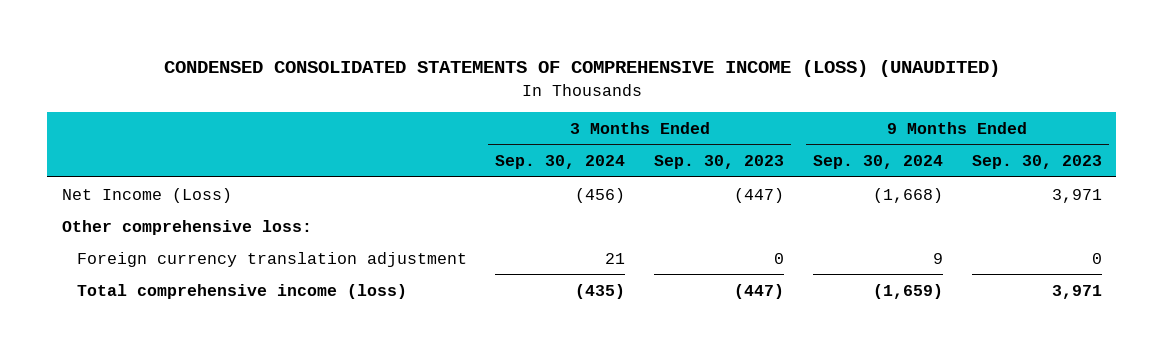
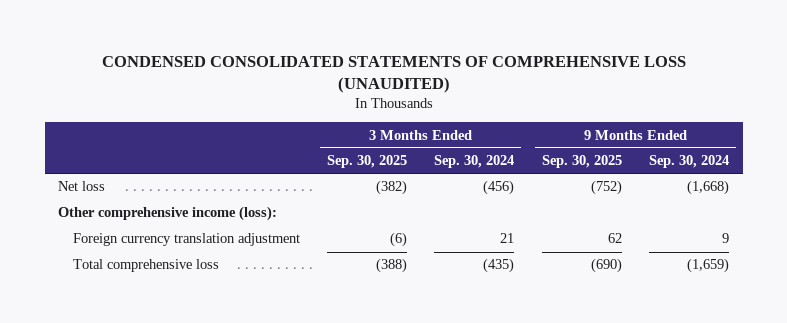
- CONDENSED CONSOLIDATED STATEMENTS OF COMPREHENSIVE INCOME (LOSS) (UNAUDITED)
+ CONDENSED CONSOLIDATED STATEMENTS OF COMPREHENSIVE LOSS (UNAUDITED)
- | 3 Months Ended Sep. 30, 2024 | 3 Months Ended Sep. 30, 2023 | 9 Months Ended Sep. 30, 2024 | 9 Months Ended Sep. 30, 2023
+ | 3 Months Ended Sep. 30, 2025 | 3 Months Ended Sep. 30, 2024 | 9 Months Ended Sep. 30, 2025 | 9 Months Ended Sep. 30, 2024
- Net Income (Loss) | (456) | (447) | (1,668) | 3,971
- Other comprehensive loss:
+ Net loss | (382) | (456) | (752) | (1,668)
+ Other comprehensive income (loss):
- Total comprehensive income (loss) | (435) | (447) | (1,659) | 3,971
+ Total comprehensive loss | (388) | (435) | (690) | (1,659)

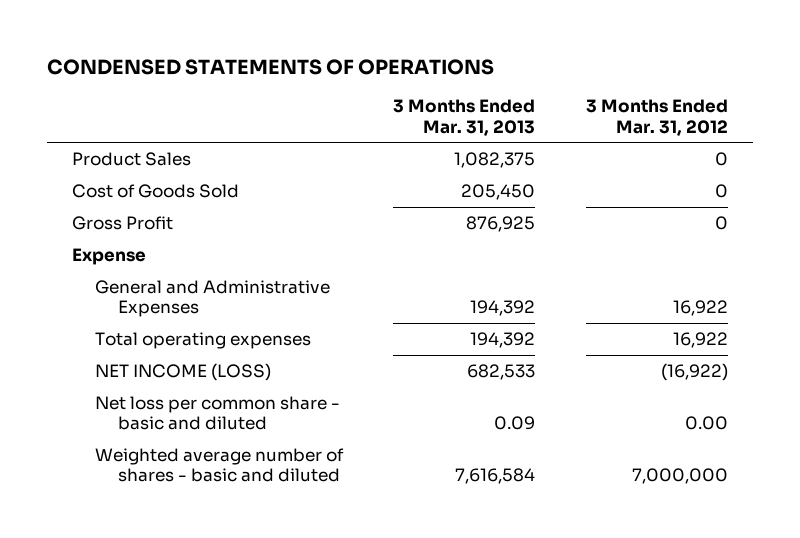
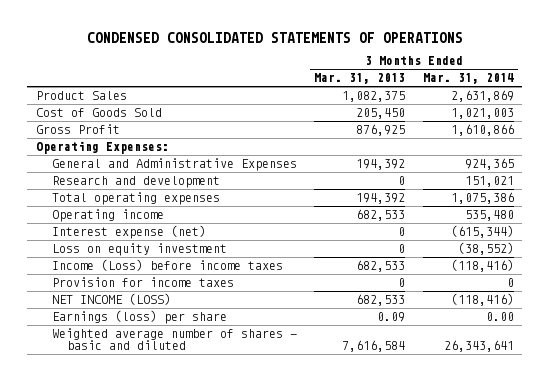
- CONDENSED STATEMENTS OF OPERATIONS
+ CONDENSED CONSOLIDATED STATEMENTS OF OPERATIONS
- | 3 Months Ended Mar. 31, 2013 | 3 Months Ended Mar. 31, 2012
+ | 3 Months Ended Mar. 31, 2013 | 3 Months Ended Mar. 31, 2014
- Expense
+ Operating Expenses:
+ Research and development | 0 | 151,021
+ Operating income | 682,533 | 535,480
+ Interest expense (net) | 0 | (615,344)
+ Loss on equity investment | 0 | (38,552)
+ Income (Loss) before income taxes | 682,533 | (118,416)
+ Provision for income taxes | 0 | 0
- Net loss per common share - basic and diluted | 0.09 | 0.00
+ Earnings (loss) per share | 0.09 | 0.00

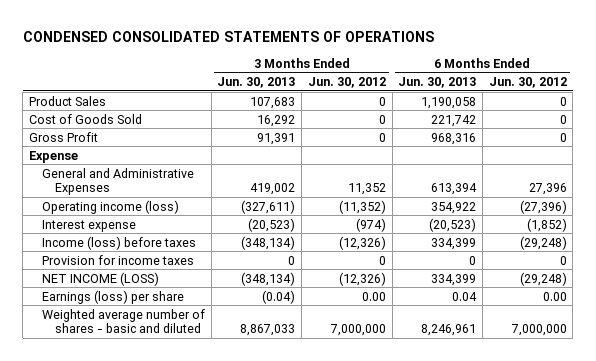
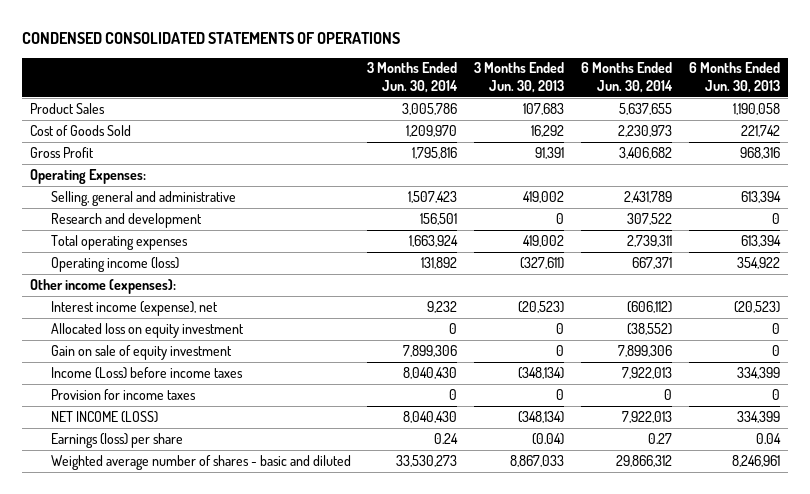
- | 3 Months Ended Jun. 30, 2013 | 3 Months Ended Jun. 30, 2012 | 6 Months Ended Jun. 30, 2013 | 6 Months Ended Jun. 30, 2012
+ | 3 Months Ended Jun. 30, 2014 | 3 Months Ended Jun. 30, 2013 | 6 Months Ended Jun. 30, 2014 | 6 Months Ended Jun. 30, 2013
- Expense
- General and Administrative Expenses | 419,002 | 11,352 | 613,394 | 27,396
+ Operating Expenses:
+ Selling, general and administrative | 1,507,423 | 419,002 | 2,431,789 | 613,394
+ Research and development | 156,501 | 0 | 307,522 | 0
+ Total operating expenses | 1,663,924 | 419,002 | 2,739,311 | 613,394
- Interest expense | (20,523) | (974) | (20,523) | (1,852)
- Income (loss) before taxes | (348,134) | (12,326) | 334,399 | (29,248)
+ Other income (expenses):
+ Interest income (expense), net | 9,232 | (20,523) | (606,112) | (20,523)
+ Allocated loss on equity investment | 0 | 0 | (38,552) | 0
+ Gain on sale of equity investment | 7,899,306 | 0 | 7,899,306 | 0
+ Income (Loss) before income taxes | 8,040,430 | (348,134) | 7,922,013 | 334,399

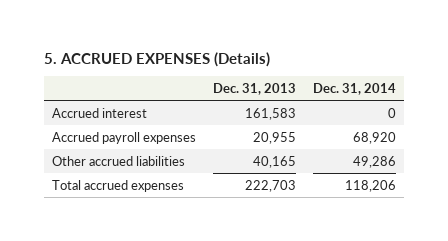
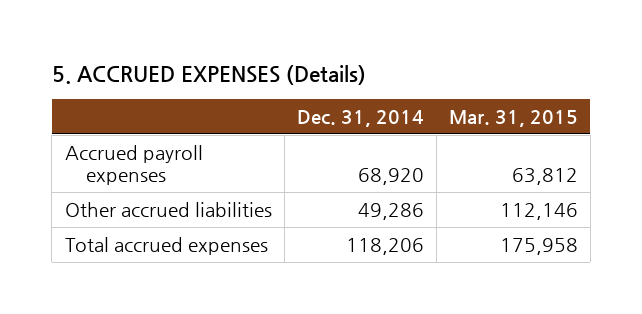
- | Dec. 31, 2013 | Dec. 31, 2014
+ | Dec. 31, 2014 | Mar. 31, 2015
- Accrued interest | 161,583 | 0

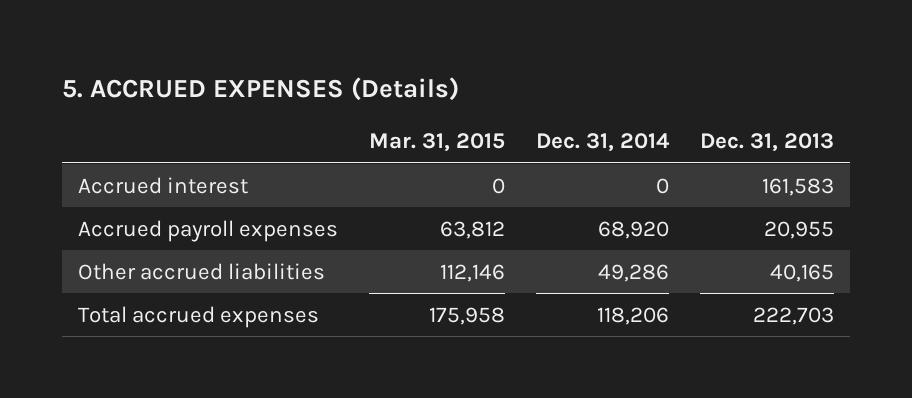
- | Dec. 31, 2014 | Mar. 31, 2015
+ | Mar. 31, 2015 | Dec. 31, 2014 | Dec. 31, 2013
+ Accrued interest | 0 | 0 | 161,583

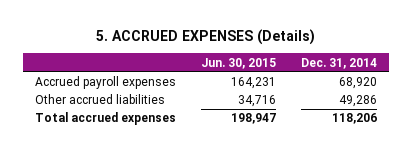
- | Mar. 31, 2015 | Dec. 31, 2014 | Dec. 31, 2013
+ | Jun. 30, 2015 | Dec. 31, 2014
- Accrued interest | 0 | 0 | 161,583

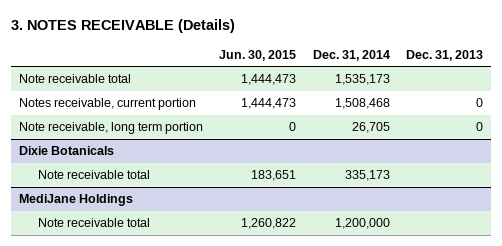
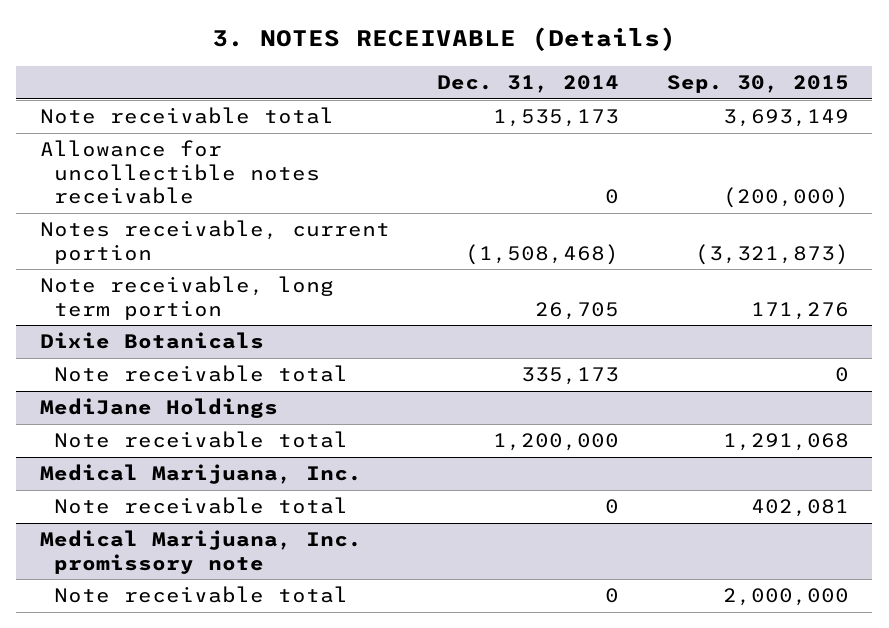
- | Jun. 30, 2015 | Dec. 31, 2014 | Dec. 31, 2013
+ | Dec. 31, 2014 | Sep. 30, 2015
- Notes receivable, current portion | 1,444,473 | 1,508,468 | 0
+ Allowance for uncollectible notes receivable | 0 | (200,000)
+ Notes receivable, current portion | (1,508,468) | (3,321,873)
+ Medical Marijuana, Inc.
+ Note receivable total | 0 | 402,081
+ Medical Marijuana, Inc. promissory note
+ Note receivable total | 0 | 2,000,000

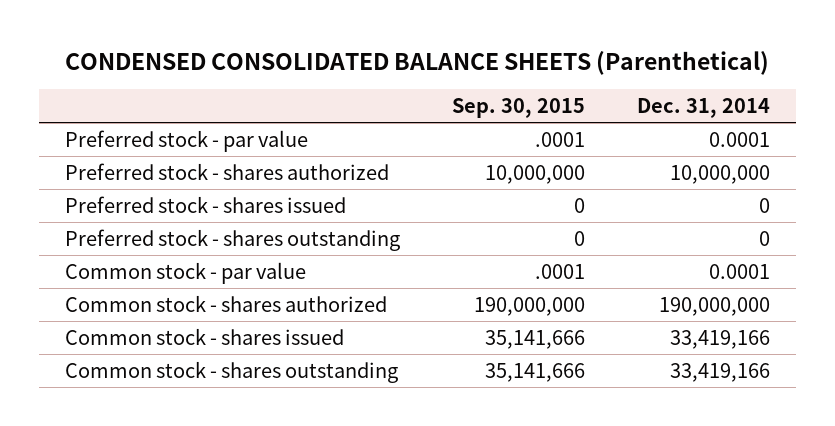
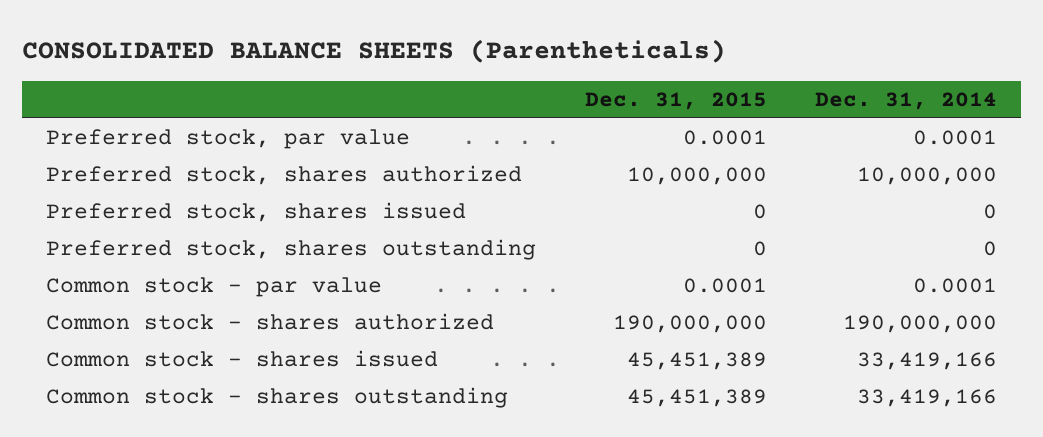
- CONDENSED CONSOLIDATED BALANCE SHEETS (Parenthetical)
+ CONSOLIDATED BALANCE SHEETS (Parentheticals)
- | Sep. 30, 2015 | Dec. 31, 2014
+ | Dec. 31, 2015 | Dec. 31, 2014
- Preferred stock - par value | .0001 | 0.0001
- Preferred stock - shares authorized | 10,000,000 | 10,000,000
- Preferred stock - shares issued | 0 | 0
- Preferred stock - shares outstanding | 0 | 0
+ Preferred stock, par value | 0.0001 | 0.0001
+ Preferred stock, shares authorized | 10,000,000 | 10,000,000
+ Preferred stock, shares issued | 0 | 0
+ Preferred stock, shares outstanding | 0 | 0

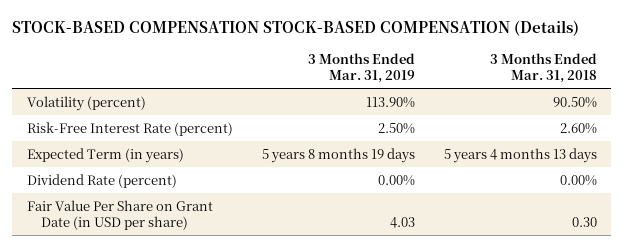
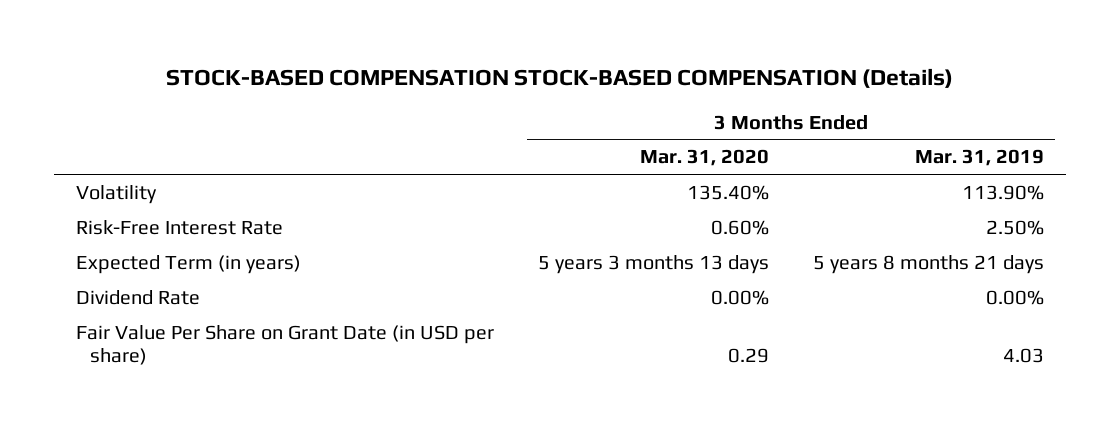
- | 3 Months Ended Mar. 31, 2019 | 3 Months Ended Mar. 31, 2018
+ | 3 Months Ended Mar. 31, 2020 | 3 Months Ended Mar. 31, 2019
- Volatility (percent) | 113.90% | 90.50%
- Risk-Free Interest Rate (percent) | 2.50% | 2.60%
- Expected Term (in years) | 5 years 8 months 19 days | 5 years 4 months 13 days
- Dividend Rate (percent) | 0.00% | 0.00%
+ Volatility | 135.40% | 113.90%
+ Risk-Free Interest Rate | 0.60% | 2.50%
+ Expected Term (in years) | 5 years 3 months 13 days | 5 years 8 months 21 days
+ Dividend Rate | 0.00% | 0.00%

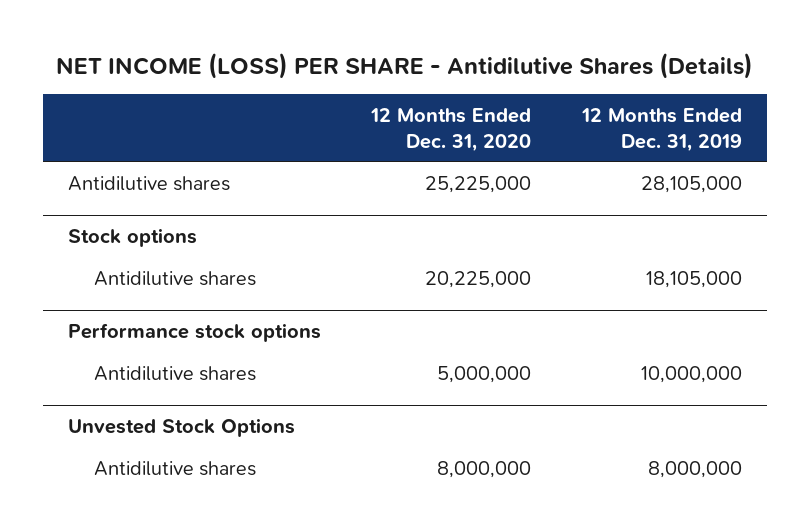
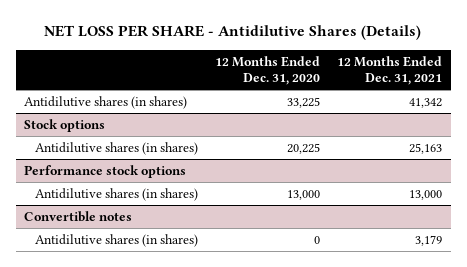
- NET INCOME (LOSS) PER SHARE - Antidilutive Shares (Details)
+ NET LOSS PER SHARE - Antidilutive Shares (Details)
- | 12 Months Ended Dec. 31, 2020 | 12 Months Ended Dec. 31, 2019
+ | 12 Months Ended Dec. 31, 2020 | 12 Months Ended Dec. 31, 2021
- Antidilutive shares | 25,225,000 | 28,105,000
+ Antidilutive shares (in shares) | 33,225 | 41,342
@ Stock options
- Antidilutive shares | 20,225,000 | 18,105,000
+ Antidilutive shares (in shares) | 20,225 | 25,163
@ Performance stock options
- Antidilutive shares | 5,000,000 | 10,000,000
- Unvested Stock Options
- Antidilutive shares | 8,000,000 | 8,000,000
@ Performance stock options
+ Antidilutive shares (in shares) | 13,000 | 13,000
+ Convertible notes
+ Antidilutive shares (in shares) | 0 | 3,179

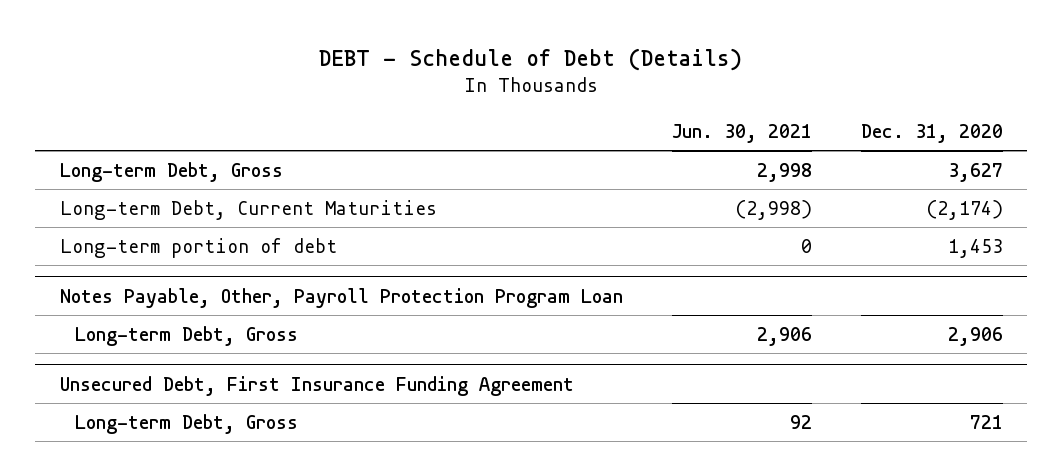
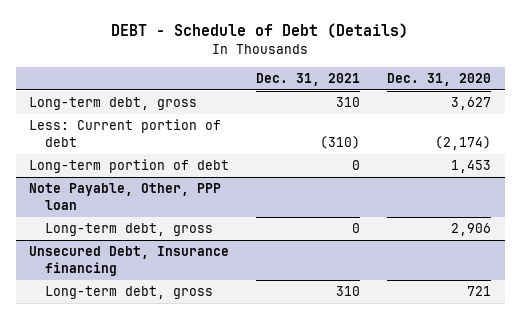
- | Jun. 30, 2021 | Dec. 31, 2020
+ | Dec. 31, 2021 | Dec. 31, 2020
- Long-term Debt, Gross | 2,998 | 3,627
- Long-term Debt, Current Maturities | (2,998) | (2,174)
+ Long-term debt, gross | 310 | 3,627
+ Less: Current portion of debt | (310) | (2,174)
- Notes Payable, Other, Payroll Protection Program Loan
- Long-term Debt, Gross | 2,906 | 2,906
- Unsecured Debt, First Insurance Funding Agreement
- Long-term Debt, Gross | 92 | 721
+ Note Payable, Other, PPP loan
+ Long-term debt, gross | 0 | 2,906
+ Unsecured Debt, Insurance financing
+ Long-term debt, gross | 310 | 721

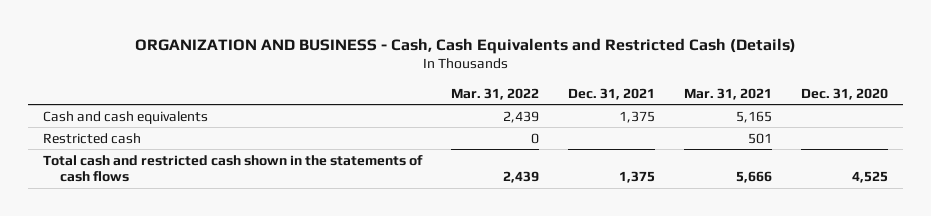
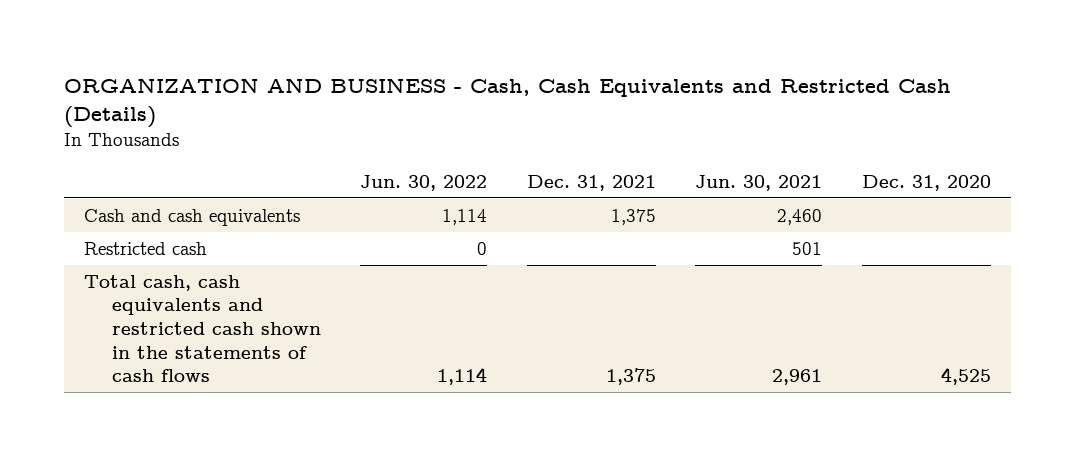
- | Mar. 31, 2022 | Dec. 31, 2021 | Mar. 31, 2021 | Dec. 31, 2020
+ | Jun. 30, 2022 | Dec. 31, 2021 | Jun. 30, 2021 | Dec. 31, 2020
- Total cash and restricted cash shown in the statements of cash flows | 2,439 | 1,375 | 5,666 | 4,525
+ Total cash, cash equivalents and restricted cash shown in the statements of cash flows | 1,114 | 1,375 | 2,961 | 4,525

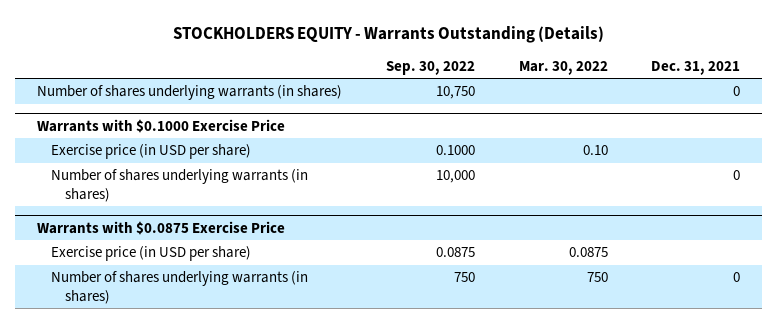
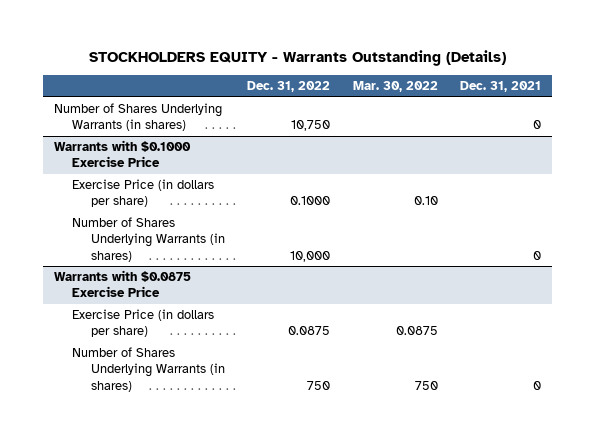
- | Sep. 30, 2022 | Mar. 30, 2022 | Dec. 31, 2021
+ | Dec. 31, 2022 | Mar. 30, 2022 | Dec. 31, 2021
- Number of shares underlying warrants (in shares) | 10,750 | | 0
+ Number of Shares Underlying Warrants (in shares) | 10,750 | | 0
@ Warrants with $0.1000 Exercise Price
- Exercise price (in USD per share) | 0.1000 | 0.10 |
- Number of shares underlying warrants (in shares) | 10,000 | | 0
+ Exercise Price (in dollars per share) | 0.1000 | 0.10 |
+ Number of Shares Underlying Warrants (in shares) | 10,000 | | 0
@ Warrants with $0.0875 Exercise Price
- Exercise price (in USD per share) | 0.0875 | 0.0875 |
- Number of shares underlying warrants (in shares) | 750 | 750 | 0
+ Exercise Price (in dollars per share) | 0.0875 | 0.0875 |
+ Number of Shares Underlying Warrants (in shares) | 750 | 750 | 0

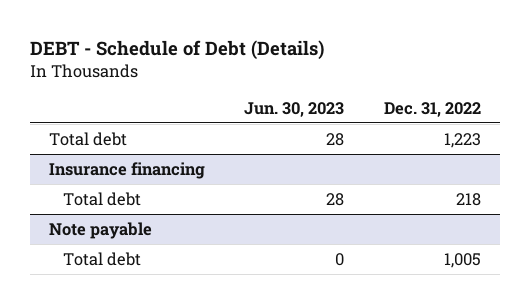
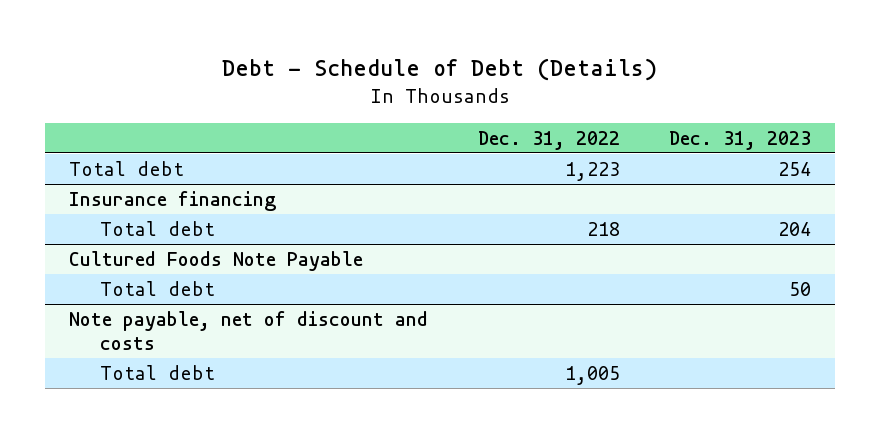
- DEBT - Schedule of Debt (Details)
+ Debt - Schedule of Debt (Details)
- | Jun. 30, 2023 | Dec. 31, 2022
+ | Dec. 31, 2022 | Dec. 31, 2023
- Note payable
+ Cultured Foods Note Payable
+ Total debt | | 50
+ Note payable, net of discount and costs

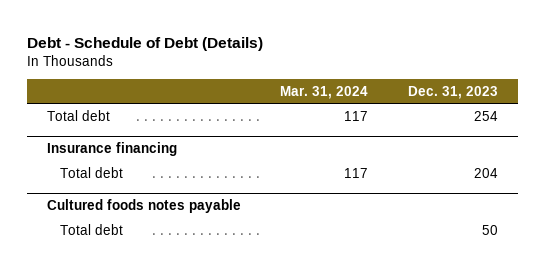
- | Dec. 31, 2022 | Dec. 31, 2023
+ | Mar. 31, 2024 | Dec. 31, 2023
- Cultured Foods Note Payable
+ Cultured foods notes payable
- Note payable, net of discount and costs
- Total debt | 1,005 |

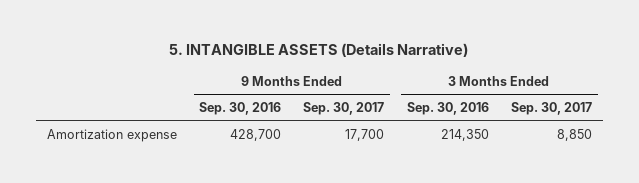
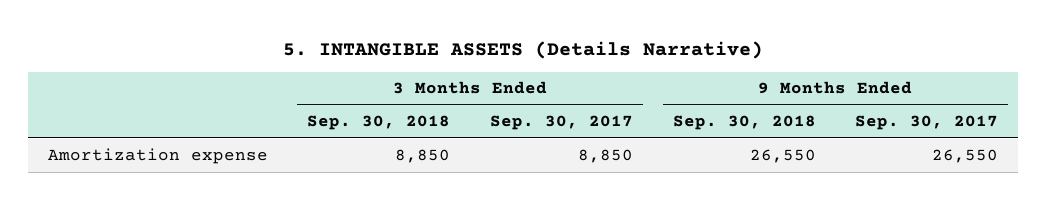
- | 9 Months Ended Sep. 30, 2016 | 9 Months Ended Sep. 30, 2017 | 3 Months Ended Sep. 30, 2016 | 3 Months Ended Sep. 30, 2017
+ | 3 Months Ended Sep. 30, 2018 | 3 Months Ended Sep. 30, 2017 | 9 Months Ended Sep. 30, 2018 | 9 Months Ended Sep. 30, 2017
- Amortization expense | 428,700 | 17,700 | 214,350 | 8,850
+ Amortization expense | 8,850 | 8,850 | 26,550 | 26,550

